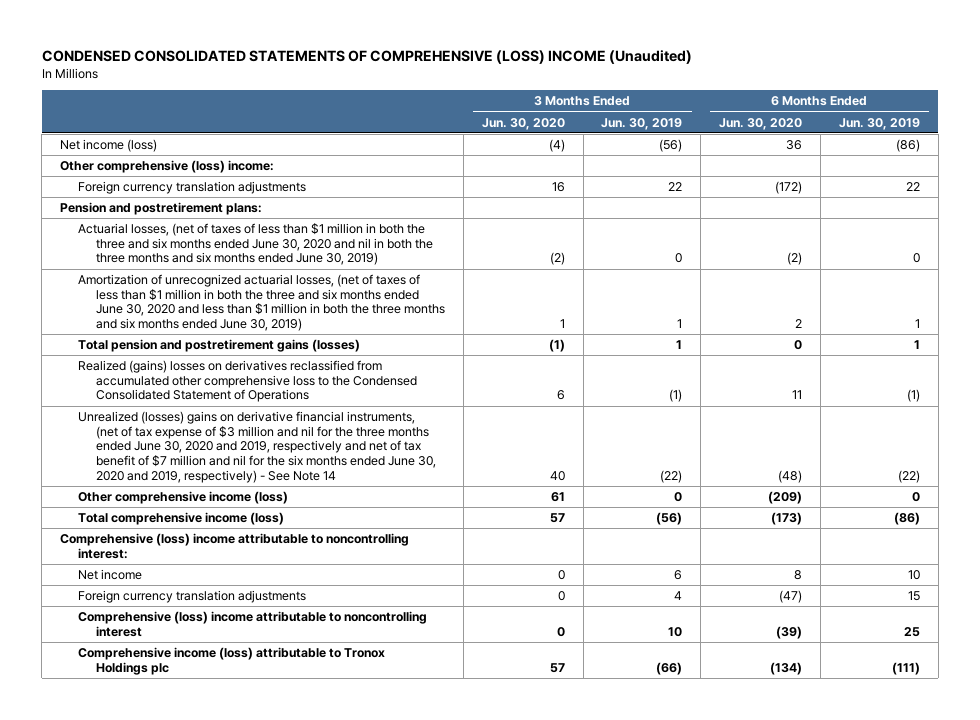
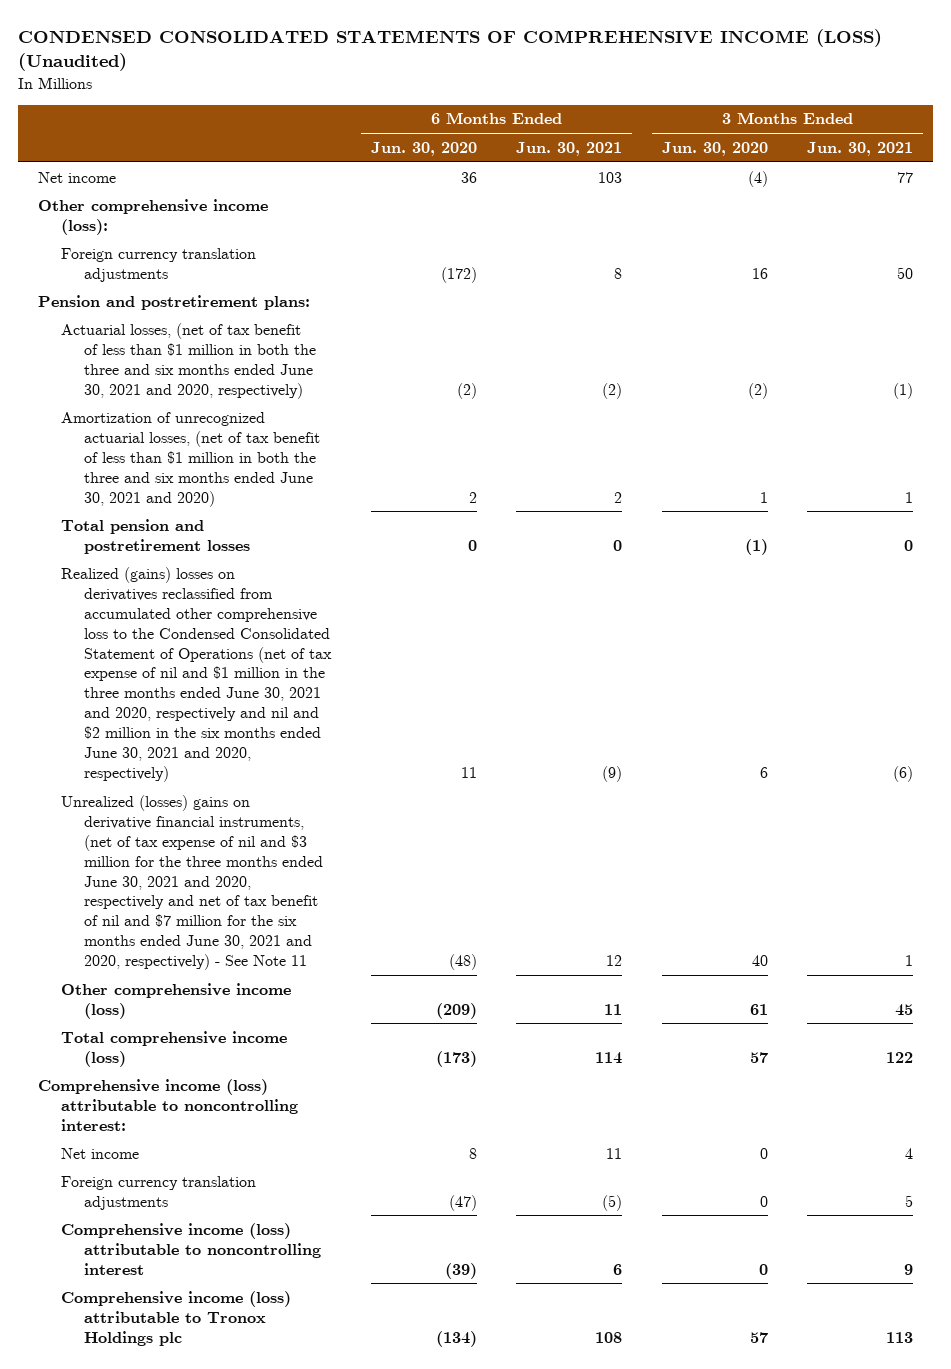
- CONDENSED CONSOLIDATED STATEMENTS OF COMPREHENSIVE (LOSS) INCOME (Unaudited)
+ CONDENSED CONSOLIDATED STATEMENTS OF COMPREHENSIVE INCOME (LOSS) (Unaudited)
- | 3 Months Ended Jun. 30, 2020 | 3 Months Ended Jun. 30, 2019 | 6 Months Ended Jun. 30, 2020 | 6 Months Ended Jun. 30, 2019
+ | 6 Months Ended Jun. 30, 2020 | 6 Months Ended Jun. 30, 2021 | 3 Months Ended Jun. 30, 2020 | 3 Months Ended Jun. 30, 2021
- Net income (loss) | (4) | (56) | 36 | (86)
- Other comprehensive (loss) income:
+ Net income | 36 | 103 | (4) | 77
+ Other comprehensive income (loss):
- Actuarial losses, (net of taxes of less than $1 million in both the three and six months ended June 30, 2020 and nil in both the three months and six months ended June 30, 2019) | (2) | 0 | (2) | 0
- Amortization of unrecognized actuarial losses, (net of taxes of less than $1 million in both the three and six months ended June 30, 2020 and less than $1 million in both the three months and six months ended June 30, 2019) | 1 | 1 | 2 | 1
- Total pension and postretirement gains (losses) | (1) | 1 | 0 | 1
- Realized (gains) losses on derivatives reclassified from accumulated other comprehensive loss to the Condensed Consolidated Statement of Operations | 6 | (1) | 11 | (1)
- Unrealized (losses) gains on derivative financial instruments, (net of tax expense of $3 million and nil for the three months ended June 30, 2020 and 2019, respectively and net of tax benefit of $7 million and nil for the six months ended June 30, 2020 and 2019, respectively) - See Note 14 | 40 | (22) | (48) | (22)
+ Actuarial losses, (net of tax benefit of less than $1 million in both the three and six months ended June 30, 2021 and 2020, respectively) | (2) | (2) | (2) | (1)
+ Amortization of unrecognized actuarial losses, (net of tax benefit of less than $1 million in both the three and six months ended June 30, 2021 and 2020) | 2 | 2 | 1 | 1
+ Total pension and postretirement losses | 0 | 0 | (1) | 0
+ Realized (gains) losses on derivatives reclassified from accumulated other comprehensive loss to the Condensed Consolidated Statement of Operations (net of tax expense of nil and $1 million in the three months ended June 30, 2021 and 2020, respectively and nil and $2 million in the six months ended June 30, 2021 and 2020, respectively) | 11 | (9) | 6 | (6)
+ Unrealized (losses) gains on derivative financial instruments, (net of tax expense of nil and $3 million for the three months ended June 30, 2021 and 2020, respectively and net of tax benefit of nil and $7 million for the six months ended June 30, 2021 and 2020, respectively) - See Note 11 | (48) | 12 | 40 | 1
- Comprehensive (loss) income attributable to noncontrolling interest:
+ Comprehensive income (loss) attributable to noncontrolling interest:
- Comprehensive (loss) income attributable to noncontrolling interest | 0 | 10 | (39) | 25
+ Comprehensive income (loss) attributable to noncontrolling interest | (39) | 6 | 0 | 9

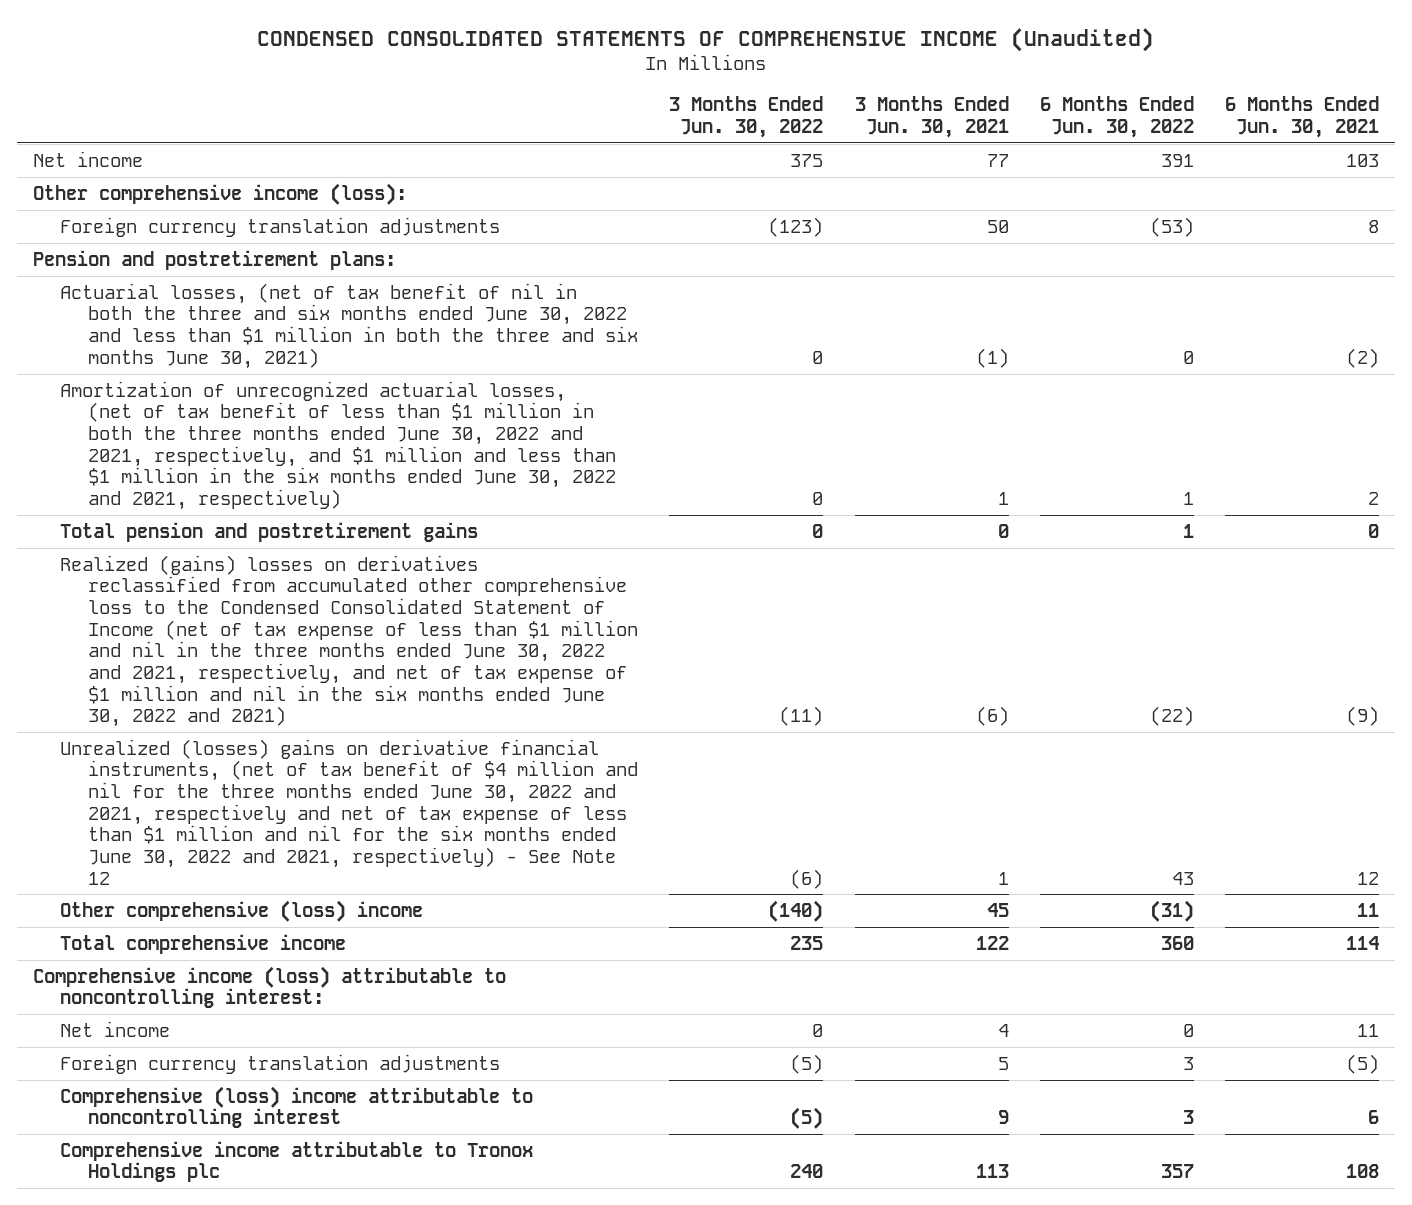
- CONDENSED CONSOLIDATED STATEMENTS OF COMPREHENSIVE INCOME (LOSS) (Unaudited)
+ CONDENSED CONSOLIDATED STATEMENTS OF COMPREHENSIVE INCOME (Unaudited)
- | 6 Months Ended Jun. 30, 2020 | 6 Months Ended Jun. 30, 2021 | 3 Months Ended Jun. 30, 2020 | 3 Months Ended Jun. 30, 2021
+ | 3 Months Ended Jun. 30, 2022 | 3 Months Ended Jun. 30, 2021 | 6 Months Ended Jun. 30, 2022 | 6 Months Ended Jun. 30, 2021
- Actuarial losses, (net of tax benefit of less than $1 million in both the three and six months ended June 30, 2021 and 2020, respectively) | (2) | (2) | (2) | (1)
- Amortization of unrecognized actuarial losses, (net of tax benefit of less than $1 million in both the three and six months ended June 30, 2021 and 2020) | 2 | 2 | 1 | 1
- Total pension and postretirement losses | 0 | 0 | (1) | 0
- Realized (gains) losses on derivatives reclassified from accumulated other comprehensive loss to the Condensed Consolidated Statement of Operations (net of tax expense of nil and $1 million in the three months ended June 30, 2021 and 2020, respectively and nil and $2 million in the six months ended June 30, 2021 and 2020, respectively) | 11 | (9) | 6 | (6)
- Unrealized (losses) gains on derivative financial instruments, (net of tax expense of nil and $3 million for the three months ended June 30, 2021 and 2020, respectively and net of tax benefit of nil and $7 million for the six months ended June 30, 2021 and 2020, respectively) - See Note 11 | (48) | 12 | 40 | 1
- Other comprehensive income (loss) | (209) | 11 | 61 | 45
- Total comprehensive income (loss) | (173) | 114 | 57 | 122
+ Actuarial losses, (net of tax benefit of nil in both the three and six months ended June 30, 2022 and less than $1 million in both the three and six months June 30, 2021) | 0 | (1) | 0 | (2)
+ Amortization of unrecognized actuarial losses, (net of tax benefit of less than $1 million in both the three months ended June 30, 2022 and 2021, respectively, and $1 million and less than $1 million in the six months ended June 30, 2022 and 2021, respectively) | 0 | 1 | 1 | 2
+ Total pension and postretirement gains | 0 | 0 | 1 | 0
+ Realized (gains) losses on derivatives reclassified from accumulated other comprehensive loss to the Condensed Consolidated Statement of Income (net of tax expense of less than $1 million and nil in the three months ended June 30, 2022 and 2021, respectively, and net of tax expense of $1 million and nil in the six months ended June 30, 2022 and 2021) | (11) | (6) | (22) | (9)
+ Unrealized (losses) gains on derivative financial instruments, (net of tax benefit of $4 million and nil for the three months ended June 30, 2022 and 2021, respectively and net of tax expense of less than $1 million and nil for the six months ended June 30, 2022 and 2021, respectively) - See Note 12 | (6) | 1 | 43 | 12
+ Other comprehensive (loss) income | (140) | 45 | (31) | 11
+ Total comprehensive income | 235 | 122 | 360 | 114
- Comprehensive income (loss) attributable to noncontrolling interest | (39) | 6 | 0 | 9
- Comprehensive income (loss) attributable to Tronox Holdings plc | (134) | 108 | 57 | 113
+ Comprehensive (loss) income attributable to noncontrolling interest | (5) | 9 | 3 | 6
+ Comprehensive income attributable to Tronox Holdings plc | 240 | 113 | 357 | 108

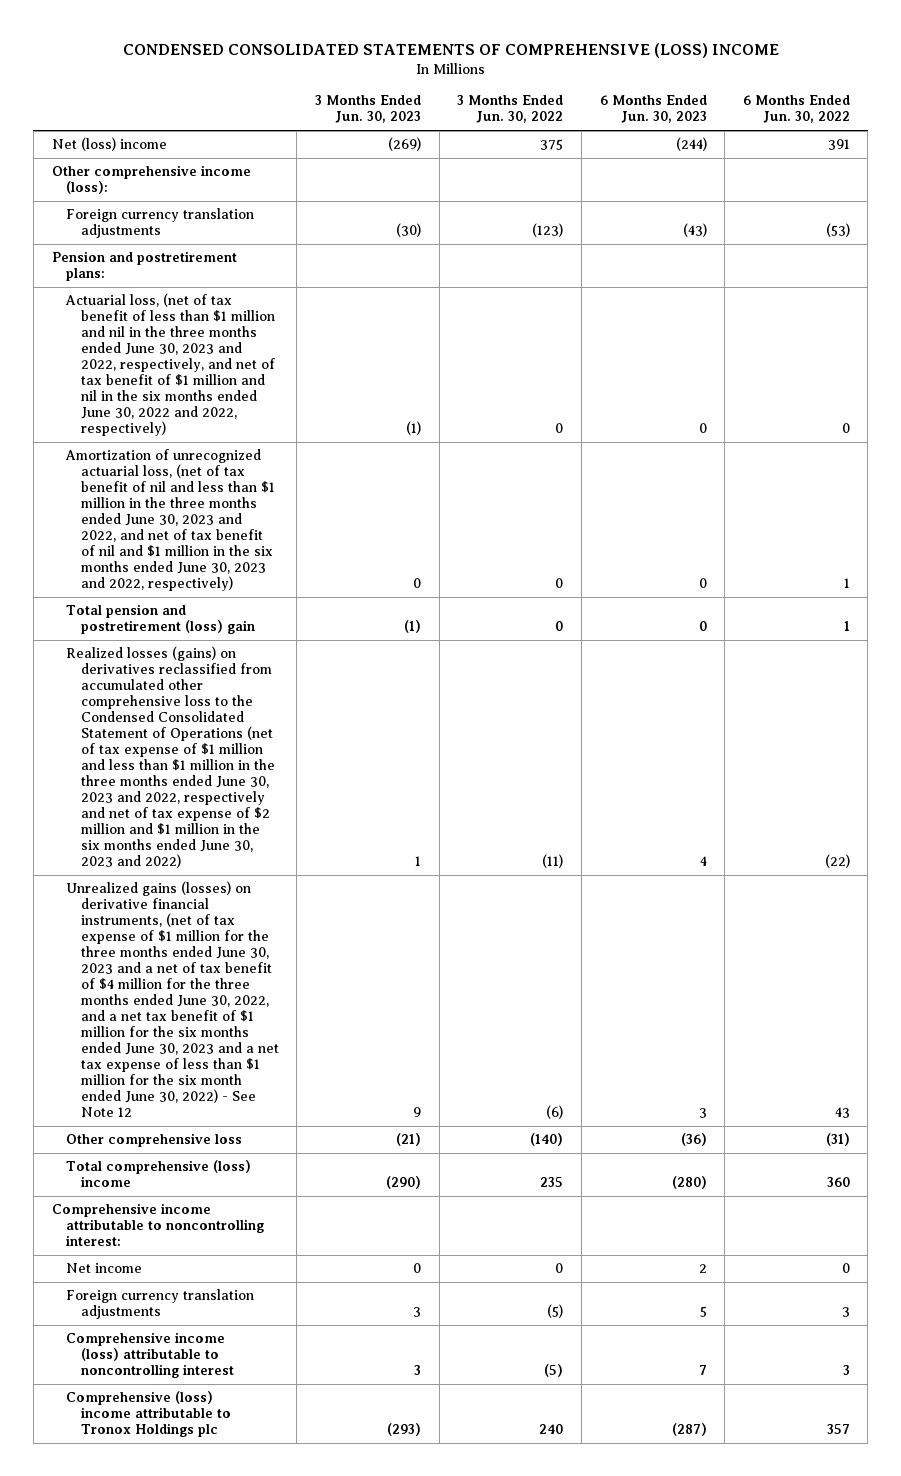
- CONDENSED CONSOLIDATED STATEMENTS OF COMPREHENSIVE INCOME (Unaudited)
+ CONDENSED CONSOLIDATED STATEMENTS OF COMPREHENSIVE (LOSS) INCOME
- | 3 Months Ended Jun. 30, 2022 | 3 Months Ended Jun. 30, 2021 | 6 Months Ended Jun. 30, 2022 | 6 Months Ended Jun. 30, 2021
+ | 3 Months Ended Jun. 30, 2023 | 3 Months Ended Jun. 30, 2022 | 6 Months Ended Jun. 30, 2023 | 6 Months Ended Jun. 30, 2022
- Net income | 375 | 77 | 391 | 103
+ Net (loss) income | (269) | 375 | (244) | 391
- Actuarial losses, (net of tax benefit of nil in both the three and six months ended June 30, 2022 and less than $1 million in both the three and six months June 30, 2021) | 0 | (1) | 0 | (2)
- Amortization of unrecognized actuarial losses, (net of tax benefit of less than $1 million in both the three months ended June 30, 2022 and 2021, respectively, and $1 million and less than $1 million in the six months ended June 30, 2022 and 2021, respectively) | 0 | 1 | 1 | 2
- Total pension and postretirement gains | 0 | 0 | 1 | 0
- Realized (gains) losses on derivatives reclassified from accumulated other comprehensive loss to the Condensed Consolidated Statement of Income (net of tax expense of less than $1 million and nil in the three months ended June 30, 2022 and 2021, respectively, and net of tax expense of $1 million and nil in the six months ended June 30, 2022 and 2021) | (11) | (6) | (22) | (9)
- Unrealized (losses) gains on derivative financial instruments, (net of tax benefit of $4 million and nil for the three months ended June 30, 2022 and 2021, respectively and net of tax expense of less than $1 million and nil for the six months ended June 30, 2022 and 2021, respectively) - See Note 12 | (6) | 1 | 43 | 12
- Other comprehensive (loss) income | (140) | 45 | (31) | 11
- Total comprehensive income | 235 | 122 | 360 | 114
- Comprehensive income (loss) attributable to noncontrolling interest:
+ Actuarial loss, (net of tax benefit of less than $1 million and nil in the three months ended June 30, 2023 and 2022, respectively, and net of tax benefit of $1 million and nil in the six months ended June 30, 2022 and 2022, respectively) | (1) | 0 | 0 | 0
+ Amortization of unrecognized actuarial loss, (net of tax benefit of nil and less than $1 million in the three months ended June 30, 2023 and 2022, and net of tax benefit of nil and $1 million in the six months ended June 30, 2023 and 2022, respectively) | 0 | 0 | 0 | 1
+ Total pension and postretirement (loss) gain | (1) | 0 | 0 | 1
+ Realized losses (gains) on derivatives reclassified from accumulated other comprehensive loss to the Condensed Consolidated Statement of Operations (net of tax expense of $1 million and less than $1 million in the three months ended June 30, 2023 and 2022, respectively and net of tax expense of $2 million and $1 million in the six months ended June 30, 2023 and 2022) | 1 | (11) | 4 | (22)
+ Unrealized gains (losses) on derivative financial instruments, (net of tax expense of $1 million for the three months ended June 30, 2023 and a net of tax benefit of $4 million for the three months ended June 30, 2022, and a net tax benefit of $1 million for the six months ended June 30, 2023 and a net tax expense of less than $1 million for the six month ended June 30, 2022) - See Note 12 | 9 | (6) | 3 | 43
+ Other comprehensive loss | (21) | (140) | (36) | (31)
+ Total comprehensive (loss) income | (290) | 235 | (280) | 360
+ Comprehensive income attributable to noncontrolling interest:
- Comprehensive (loss) income attributable to noncontrolling interest | (5) | 9 | 3 | 6
- Comprehensive income attributable to Tronox Holdings plc | 240 | 113 | 357 | 108
+ Comprehensive income (loss) attributable to noncontrolling interest | 3 | (5) | 7 | 3
+ Comprehensive (loss) income attributable to Tronox Holdings plc | (293) | 240 | (287) | 357

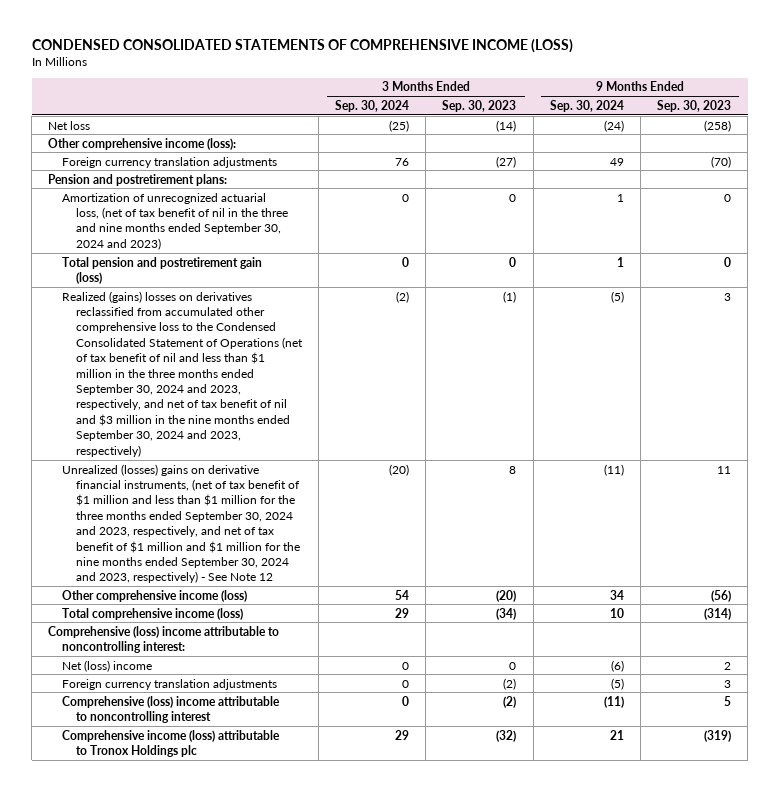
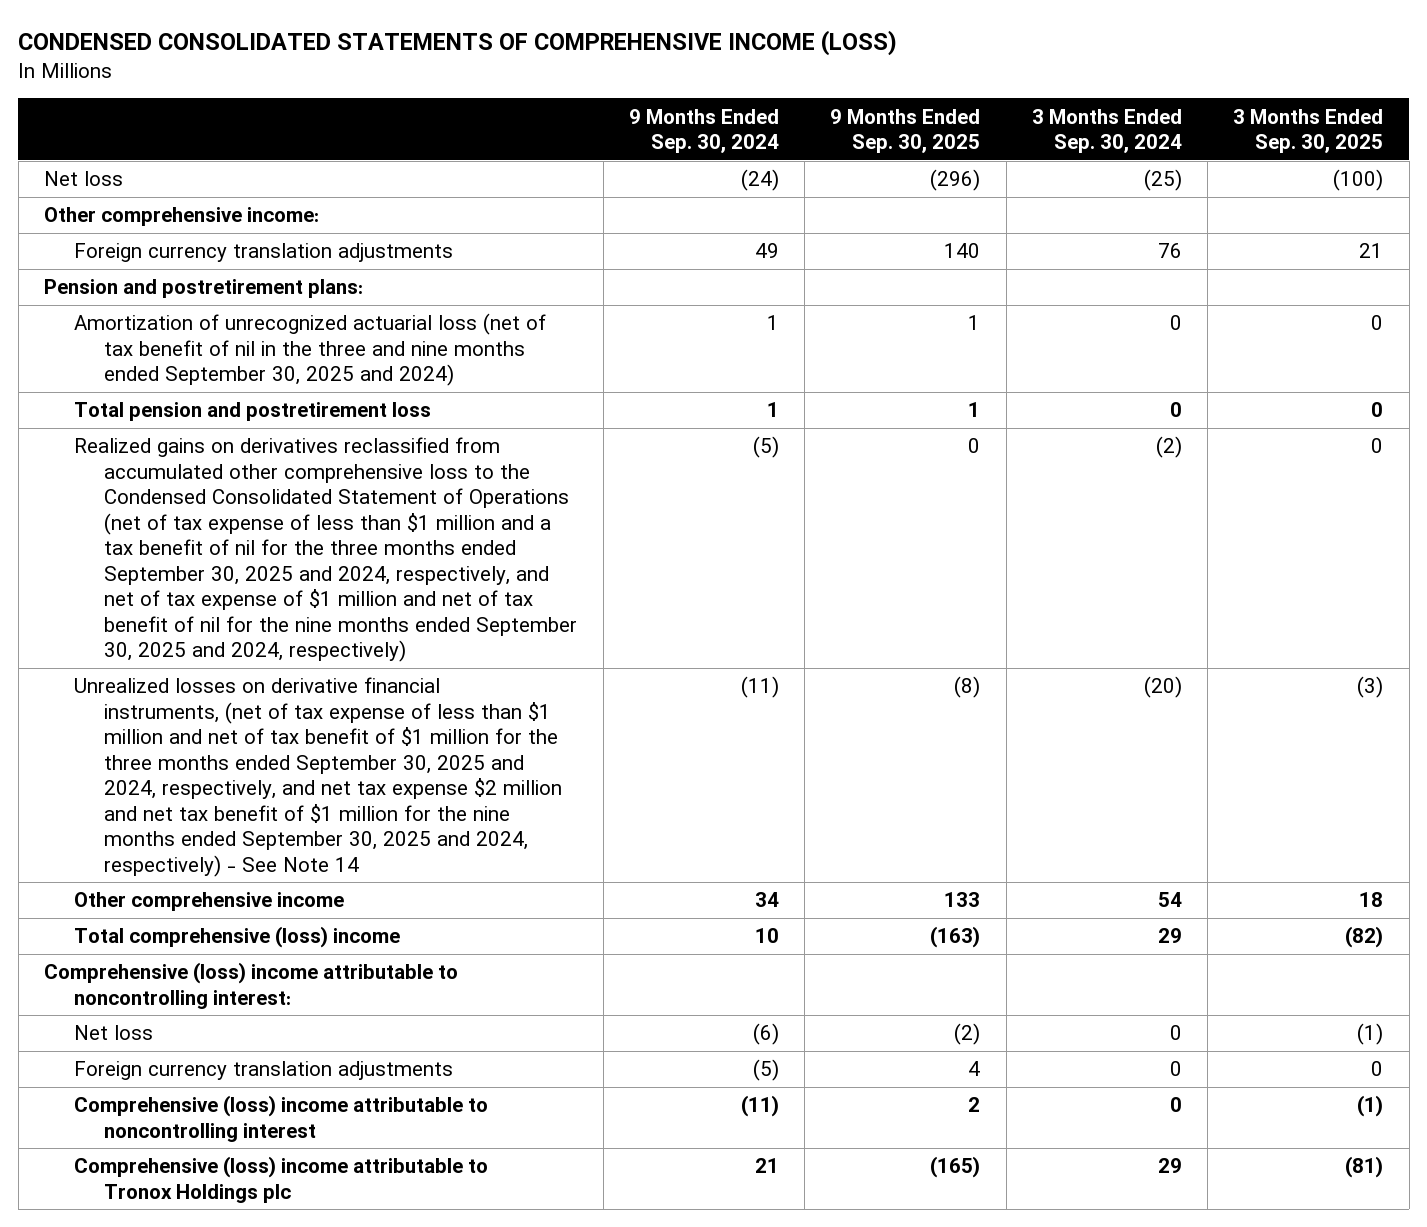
- | 3 Months Ended Sep. 30, 2024 | 3 Months Ended Sep. 30, 2023 | 9 Months Ended Sep. 30, 2024 | 9 Months Ended Sep. 30, 2023
+ | 9 Months Ended Sep. 30, 2024 | 9 Months Ended Sep. 30, 2025 | 3 Months Ended Sep. 30, 2024 | 3 Months Ended Sep. 30, 2025
- Other comprehensive income (loss):
+ Other comprehensive income:
- Amortization of unrecognized actuarial loss, (net of tax benefit of nil in the three and nine months ended September 30, 2024 and 2023) | 0 | 0 | 1 | 0
- Total pension and postretirement gain (loss) | 0 | 0 | 1 | 0
- Realized (gains) losses on derivatives reclassified from accumulated other comprehensive loss to the Condensed Consolidated Statement of Operations (net of tax benefit of nil and less than $1 million in the three months ended September 30, 2024 and 2023, respectively, and net of tax benefit of nil and $3 million in the nine months ended September 30, 2024 and 2023, respectively) | (2) | (1) | (5) | 3
- Unrealized (losses) gains on derivative financial instruments, (net of tax benefit of $1 million and less than $1 million for the three months ended September 30, 2024 and 2023, respectively, and net of tax benefit of $1 million and $1 million for the nine months ended September 30, 2024 and 2023, respectively) - See Note 12 | (20) | 8 | (11) | 11
- Other comprehensive income (loss) | 54 | (20) | 34 | (56)
- Total comprehensive income (loss) | 29 | (34) | 10 | (314)
+ Amortization of unrecognized actuarial loss (net of tax benefit of nil in the three and nine months ended September 30, 2025 and 2024) | 1 | 1 | 0 | 0
+ Total pension and postretirement loss | 1 | 1 | 0 | 0
+ Realized gains on derivatives reclassified from accumulated other comprehensive loss to the Condensed Consolidated Statement of Operations (net of tax expense of less than $1 million and a tax benefit of nil for the three months ended September 30, 2025 and 2024, respectively, and net of tax expense of $1 million and net of tax benefit of nil for the nine months ended September 30, 2025 and 2024, respectively) | (5) | 0 | (2) | 0
+ Unrealized losses on derivative financial instruments, (net of tax expense of less than $1 million and net of tax benefit of $1 million for the three months ended September 30, 2025 and 2024, respectively, and net tax expense $2 million and net tax benefit of $1 million for the nine months ended September 30, 2025 and 2024, respectively) - See Note 14 | (11) | (8) | (20) | (3)
+ Other comprehensive income | 34 | 133 | 54 | 18
+ Total comprehensive (loss) income | 10 | (163) | 29 | (82)
- Net (loss) income | 0 | 0 | (6) | 2
+ Net loss | (6) | (2) | 0 | (1)
- Comprehensive income (loss) attributable to Tronox Holdings plc | 29 | (32) | 21 | (319)
+ Comprehensive (loss) income attributable to Tronox Holdings plc | 21 | (165) | 29 | (81)

